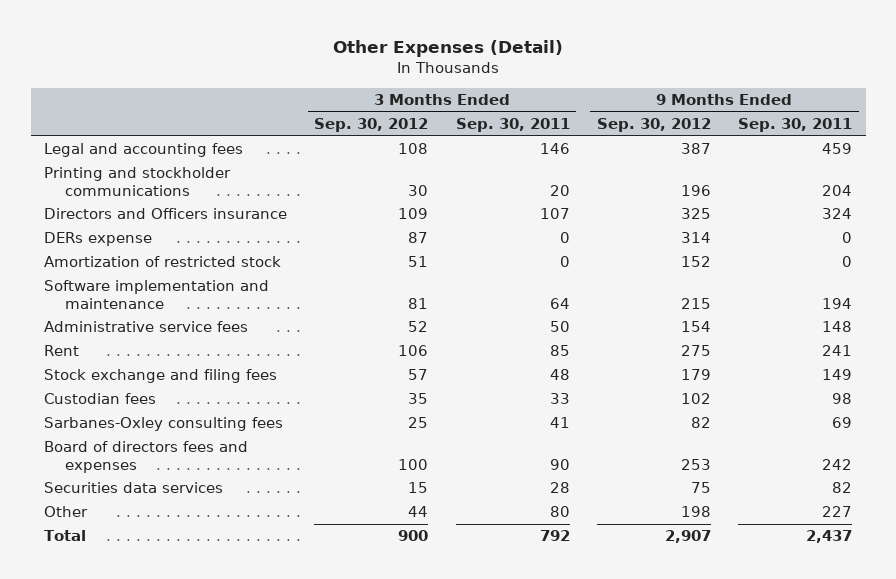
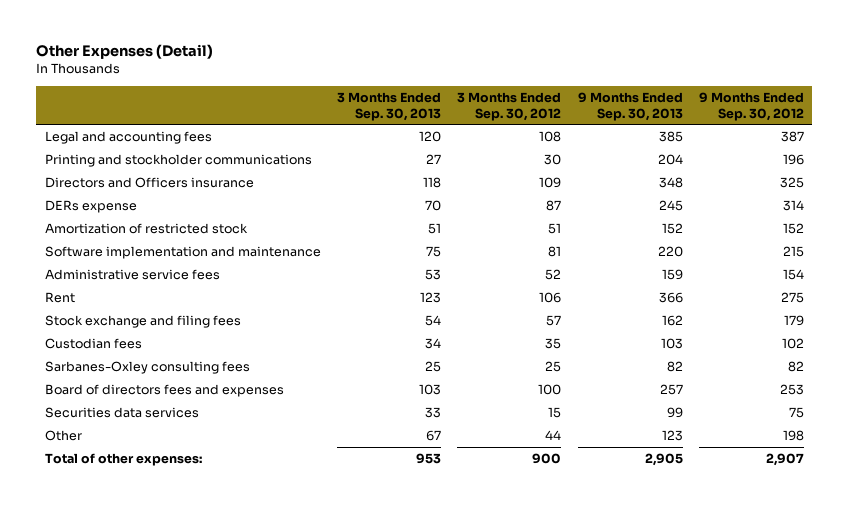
- | 3 Months Ended Sep. 30, 2012 | 3 Months Ended Sep. 30, 2011 | 9 Months Ended Sep. 30, 2012 | 9 Months Ended Sep. 30, 2011
+ | 3 Months Ended Sep. 30, 2013 | 3 Months Ended Sep. 30, 2012 | 9 Months Ended Sep. 30, 2013 | 9 Months Ended Sep. 30, 2012
- Total | 900 | 792 | 2,907 | 2,437
+ Total of other expenses: | 953 | 900 | 2,905 | 2,907

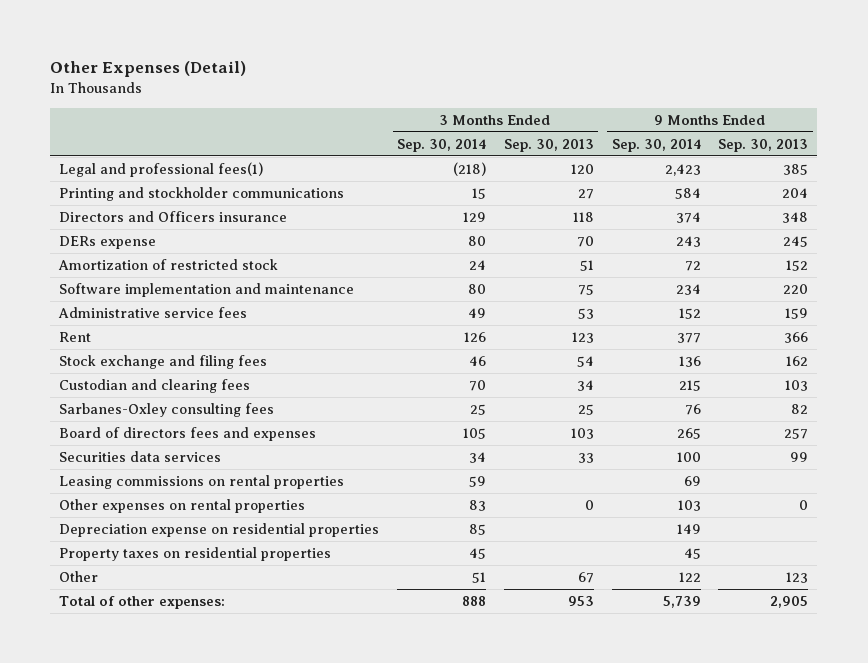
- | 3 Months Ended Sep. 30, 2013 | 3 Months Ended Sep. 30, 2012 | 9 Months Ended Sep. 30, 2013 | 9 Months Ended Sep. 30, 2012
+ | 3 Months Ended Sep. 30, 2014 | 3 Months Ended Sep. 30, 2013 | 9 Months Ended Sep. 30, 2014 | 9 Months Ended Sep. 30, 2013
- Legal and accounting fees | 120 | 108 | 385 | 387
+ Legal and professional fees(1) | (218) | 120 | 2,423 | 385
- Custodian fees | 34 | 35 | 103 | 102
+ Custodian and clearing fees | 70 | 34 | 215 | 103
+ Leasing commissions on rental properties | 59 | | 69 |
+ Other expenses on rental properties | 83 | 0 | 103 | 0
+ Depreciation expense on residential properties | 85 | | 149 |
+ Property taxes on residential properties | 45 | | 45 |

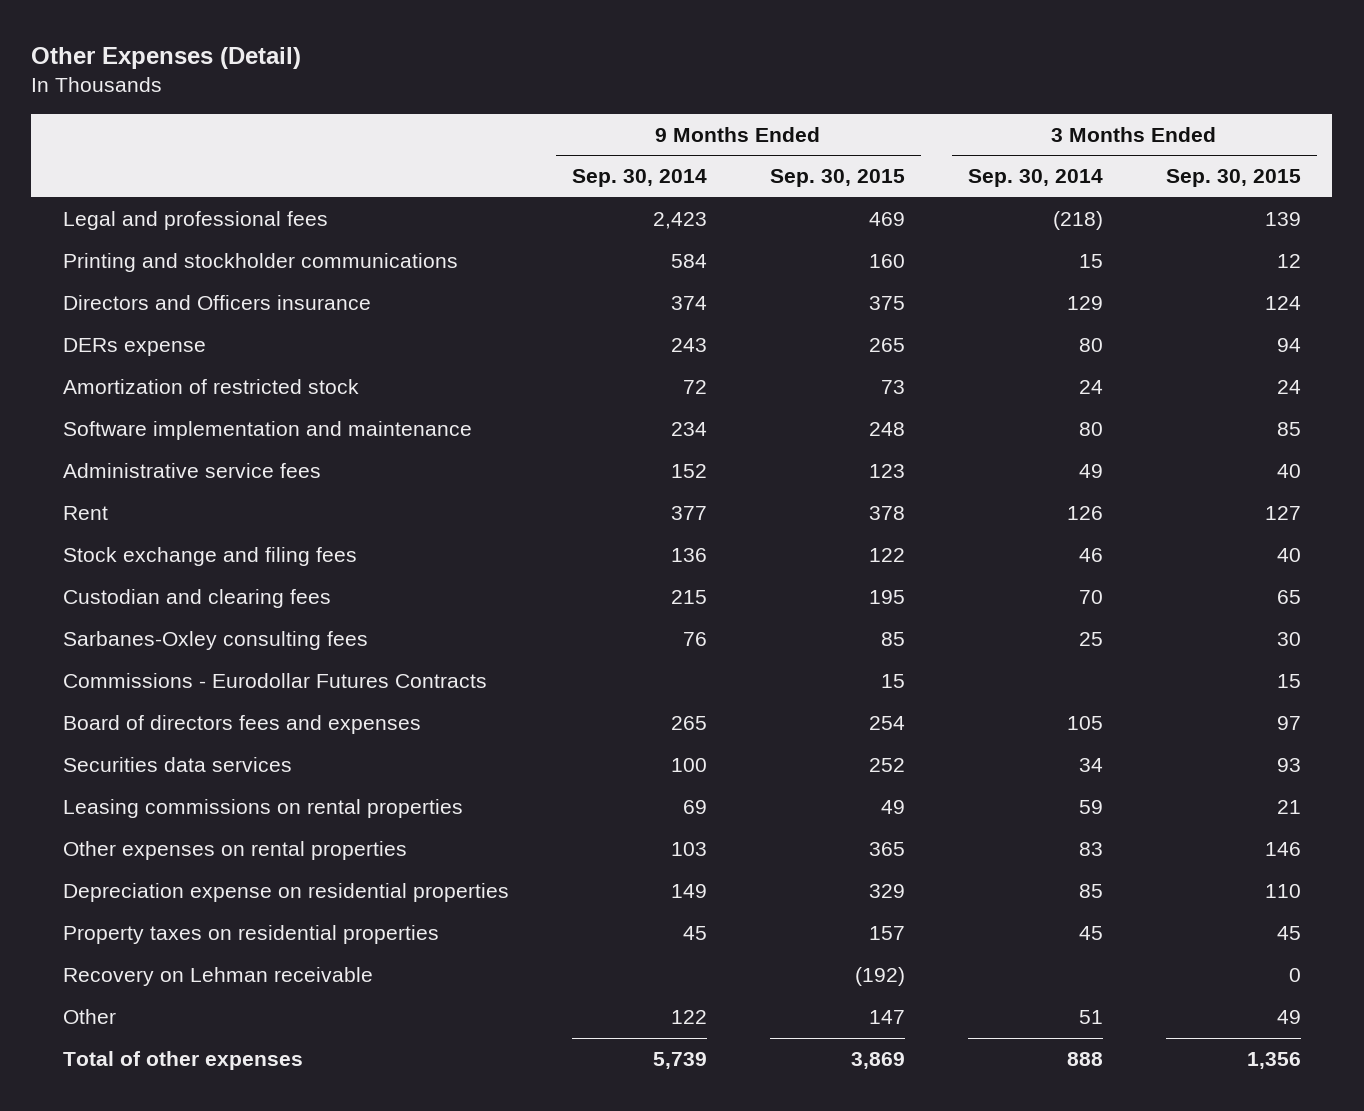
- | 3 Months Ended Sep. 30, 2014 | 3 Months Ended Sep. 30, 2013 | 9 Months Ended Sep. 30, 2014 | 9 Months Ended Sep. 30, 2013
+ | 9 Months Ended Sep. 30, 2014 | 9 Months Ended Sep. 30, 2015 | 3 Months Ended Sep. 30, 2014 | 3 Months Ended Sep. 30, 2015
- Legal and professional fees(1) | (218) | 120 | 2,423 | 385
+ Legal and professional fees | 2,423 | 469 | (218) | 139
+ Commissions - Eurodollar Futures Contracts | | 15 | | 15
+ Recovery on Lehman receivable | | (192) | | 0
- Total of other expenses: | 888 | 953 | 5,739 | 2,905
+ Total of other expenses | 5,739 | 3,869 | 888 | 1,356

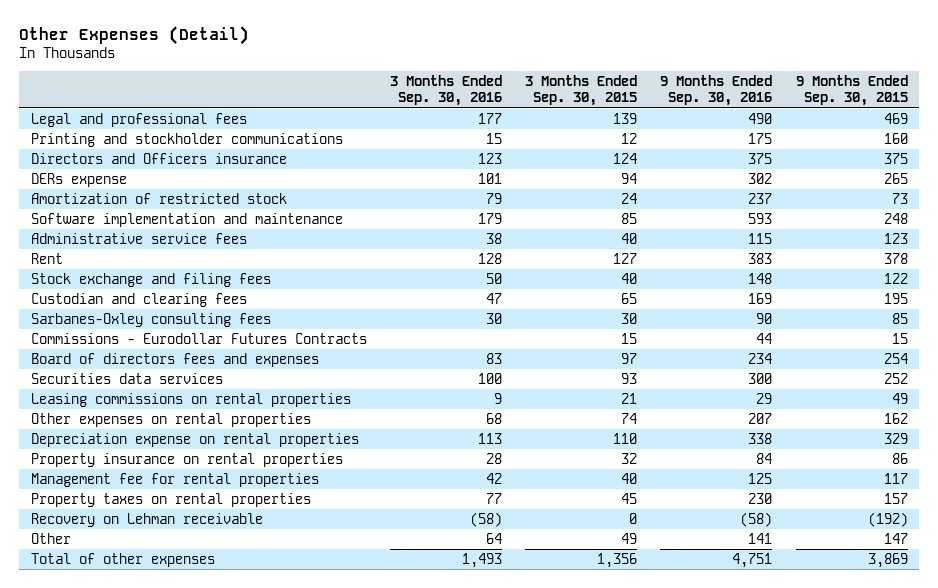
- | 9 Months Ended Sep. 30, 2014 | 9 Months Ended Sep. 30, 2015 | 3 Months Ended Sep. 30, 2014 | 3 Months Ended Sep. 30, 2015
+ | 3 Months Ended Sep. 30, 2016 | 3 Months Ended Sep. 30, 2015 | 9 Months Ended Sep. 30, 2016 | 9 Months Ended Sep. 30, 2015
- Other expenses on rental properties | 103 | 365 | 83 | 146
- Depreciation expense on residential properties | 149 | 329 | 85 | 110
- Property taxes on residential properties | 45 | 157 | 45 | 45
+ Other expenses on rental properties | 68 | 74 | 207 | 162
+ Depreciation expense on rental properties | 113 | 110 | 338 | 329
+ Property insurance on rental properties | 28 | 32 | 84 | 86
+ Management fee for rental properties | 42 | 40 | 125 | 117
+ Property taxes on rental properties | 77 | 45 | 230 | 157

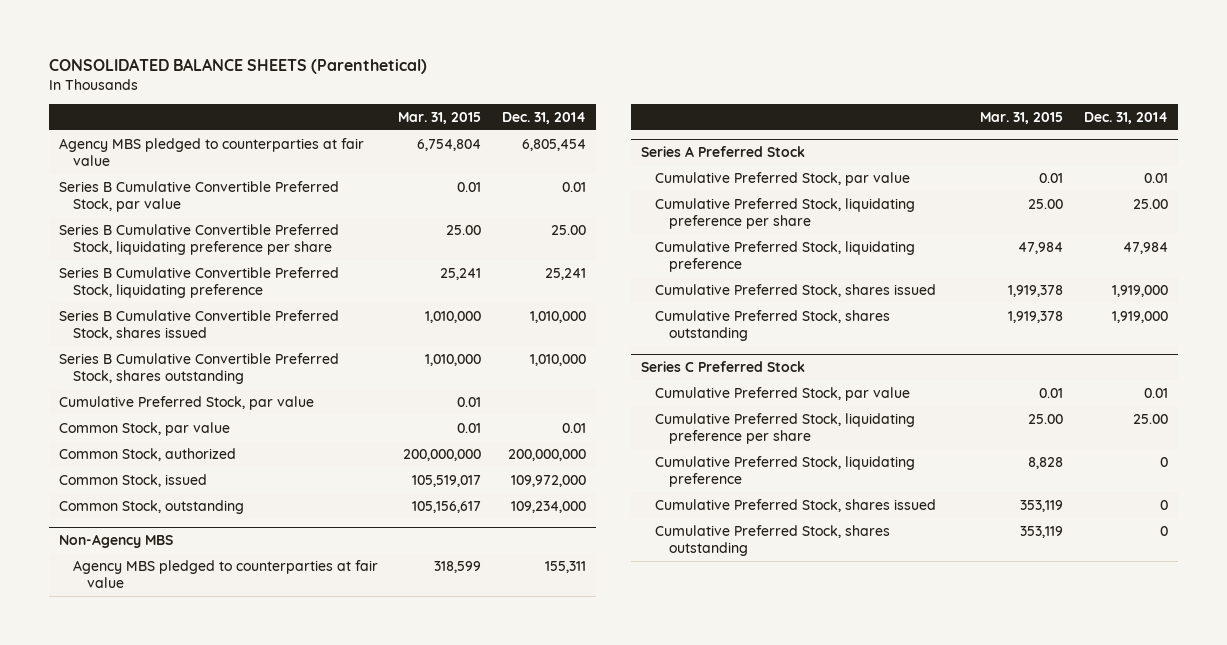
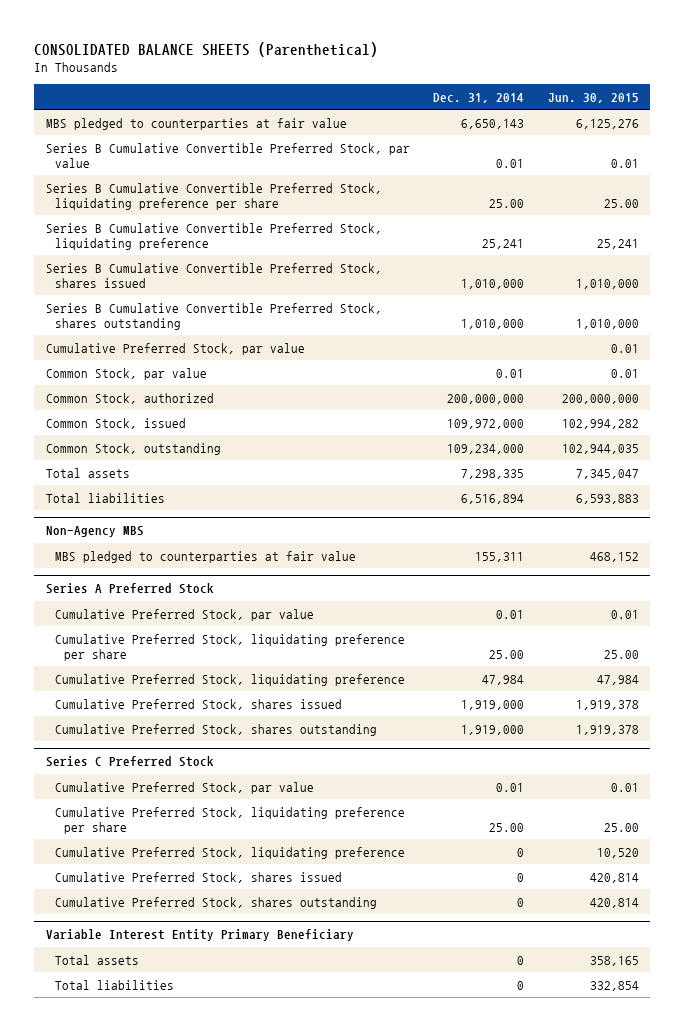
- | Mar. 31, 2015 | Dec. 31, 2014
+ | Dec. 31, 2014 | Jun. 30, 2015
- Agency MBS pledged to counterparties at fair value | 6,754,804 | 6,805,454
+ MBS pledged to counterparties at fair value | 6,650,143 | 6,125,276
+ Total assets | 7,298,335 | 7,345,047
+ Total liabilities | 6,516,894 | 6,593,883
@ Non-Agency MBS
- Agency MBS pledged to counterparties at fair value | 318,599 | 155,311
+ MBS pledged to counterparties at fair value | 155,311 | 468,152
+ Variable Interest Entity Primary Beneficiary
+ Total assets | 0 | 358,165
+ Total liabilities | 0 | 332,854

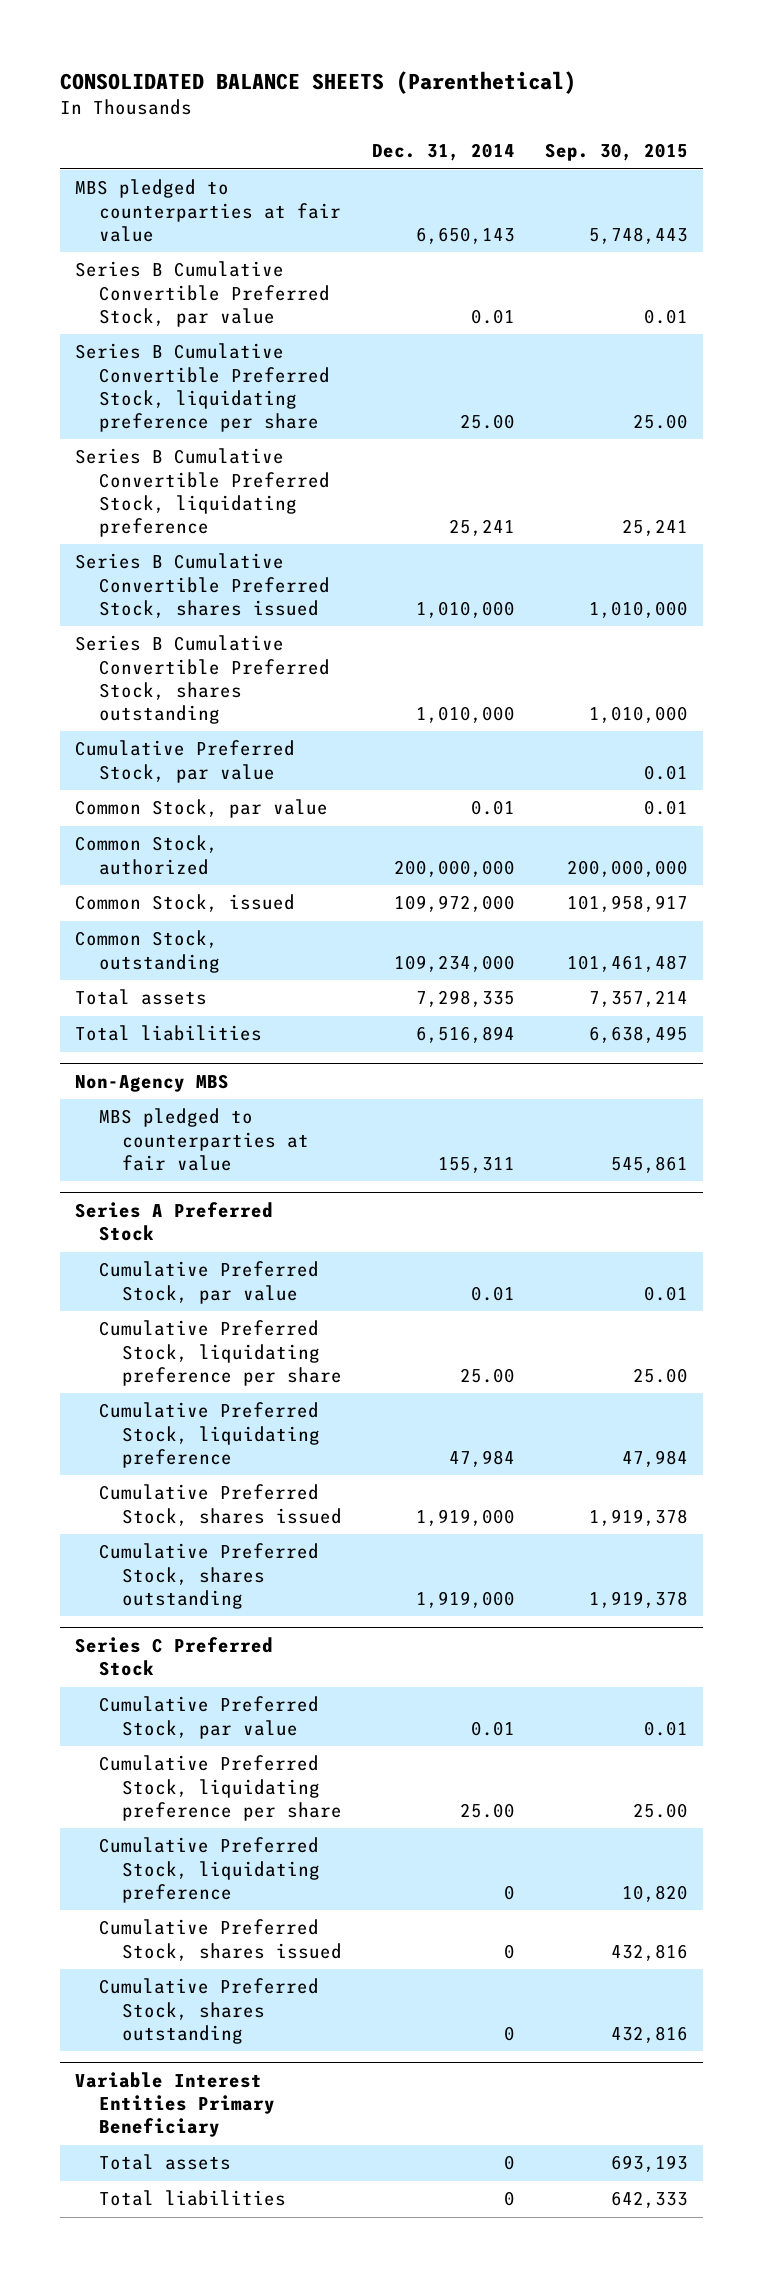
- | Dec. 31, 2014 | Jun. 30, 2015
+ | Dec. 31, 2014 | Sep. 30, 2015
- Variable Interest Entity Primary Beneficiary
+ Variable Interest Entities Primary Beneficiary

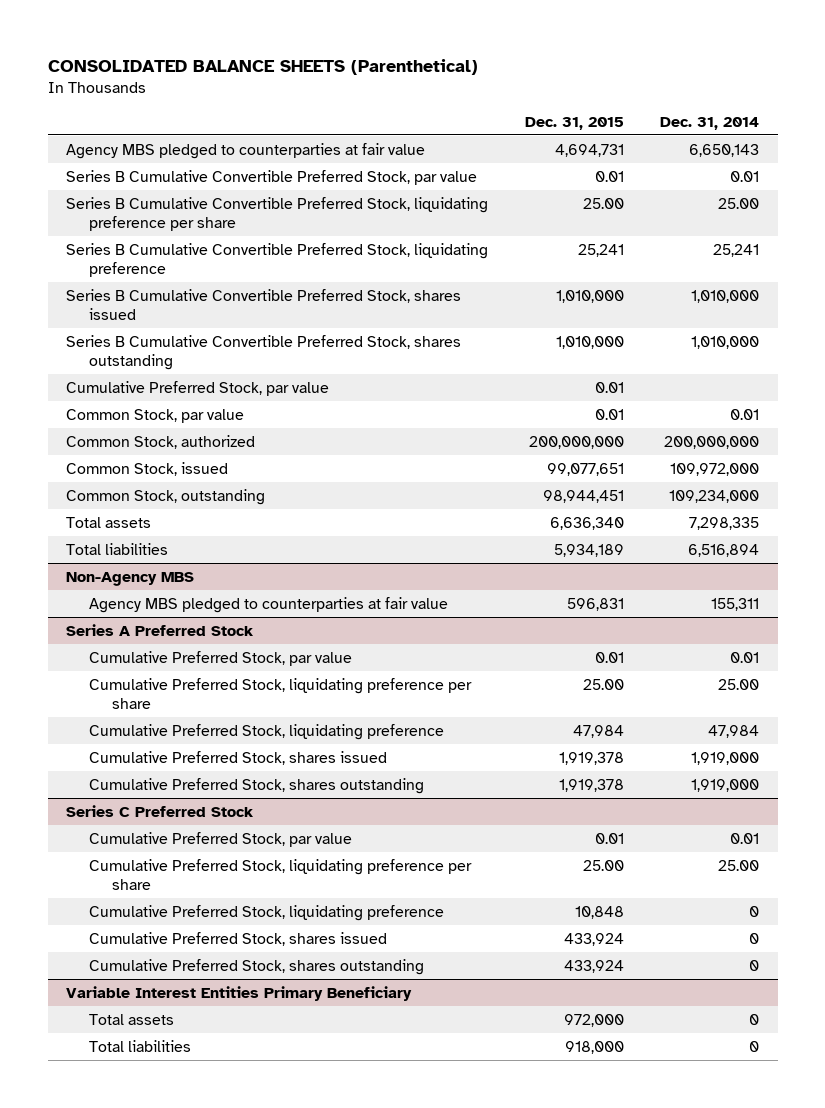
- | Dec. 31, 2014 | Sep. 30, 2015
+ | Dec. 31, 2015 | Dec. 31, 2014
- MBS pledged to counterparties at fair value | 6,650,143 | 5,748,443
+ Agency MBS pledged to counterparties at fair value | 4,694,731 | 6,650,143
@ Non-Agency MBS
- MBS pledged to counterparties at fair value | 155,311 | 545,861
+ Agency MBS pledged to counterparties at fair value | 596,831 | 155,311

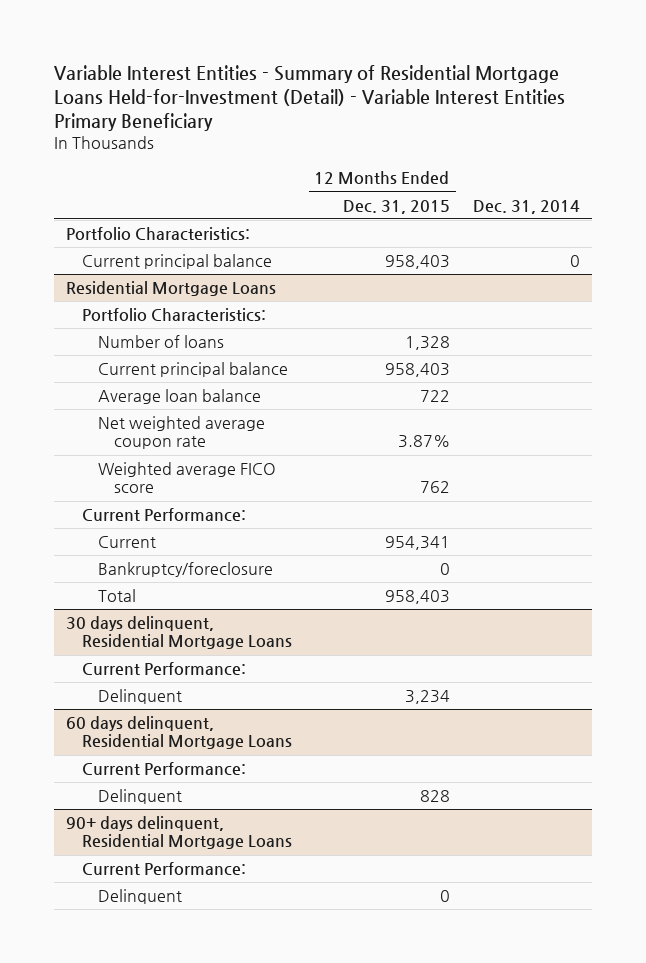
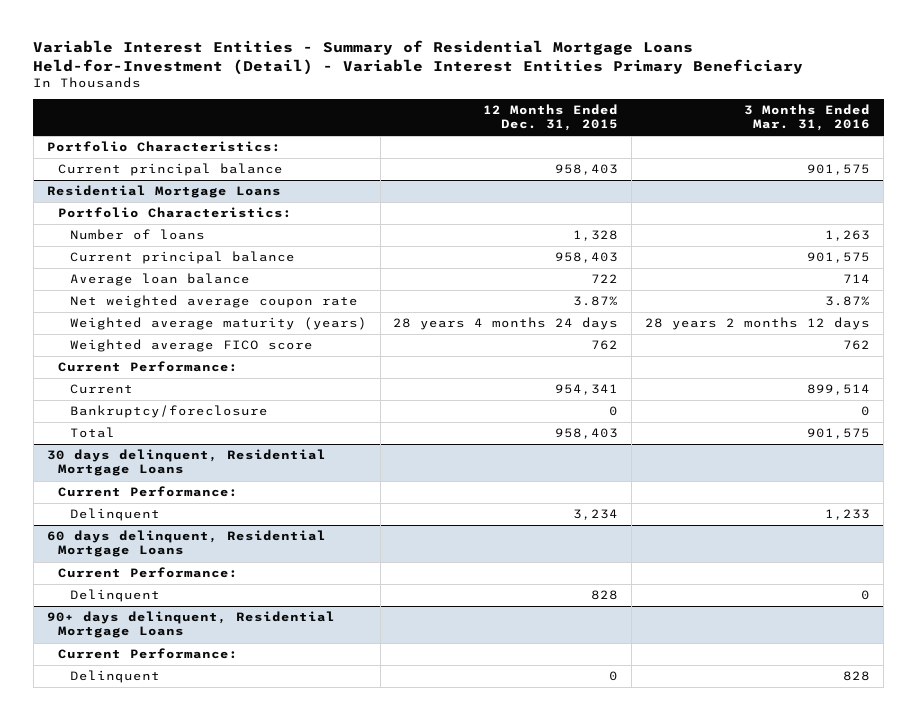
- | 12 Months Ended Dec. 31, 2015 | Dec. 31, 2014
+ | 12 Months Ended Dec. 31, 2015 | 3 Months Ended Mar. 31, 2016
@ Residential Mortgage Loans
+ Weighted average maturity (years) | 28 years 4 months 24 days | 28 years 2 months 12 days

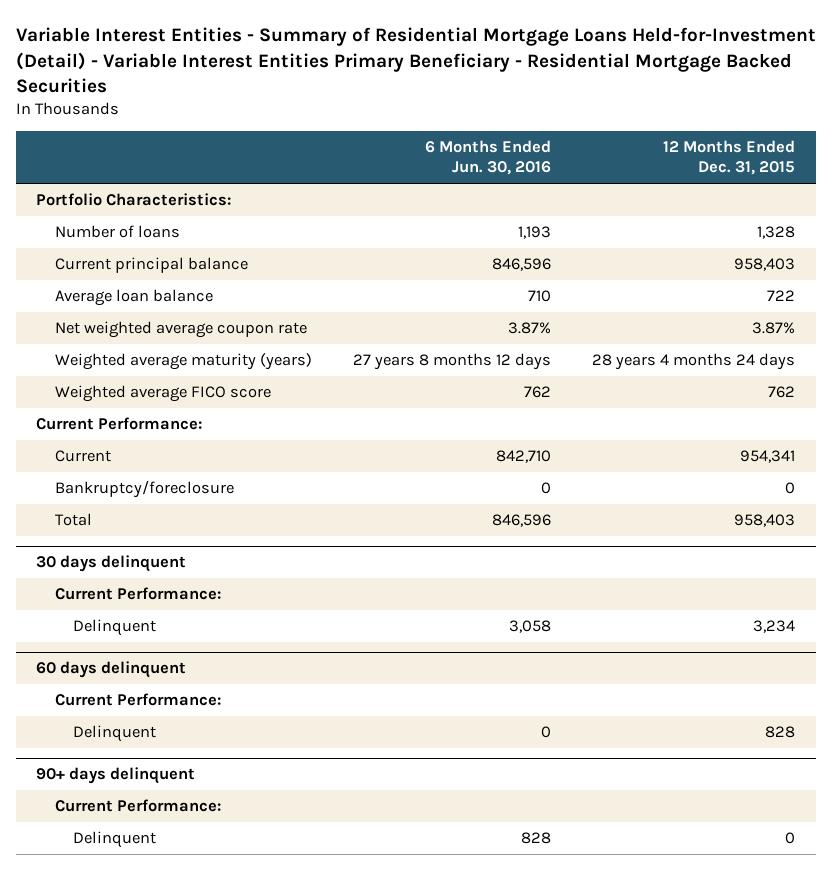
- Variable Interest Entities - Summary of Residential Mortgage Loans Held-for-Investment (Detail) - Variable Interest Entities Primary Beneficiary
+ Variable Interest Entities - Summary of Residential Mortgage Loans Held-for-Investment (Detail) - Variable Interest Entities Primary Beneficiary - Residential Mortgage Backed Securities
- | 12 Months Ended Dec. 31, 2015 | 3 Months Ended Mar. 31, 2016
+ | 6 Months Ended Jun. 30, 2016 | 12 Months Ended Dec. 31, 2015
- Current principal balance | 958,403 | 901,575
- Residential Mortgage Loans
- Portfolio Characteristics:
- 30 days delinquent, Residential Mortgage Loans
+ 30 days delinquent
- 60 days delinquent, Residential Mortgage Loans
+ 60 days delinquent
- 90+ days delinquent, Residential Mortgage Loans
+ 90+ days delinquent

